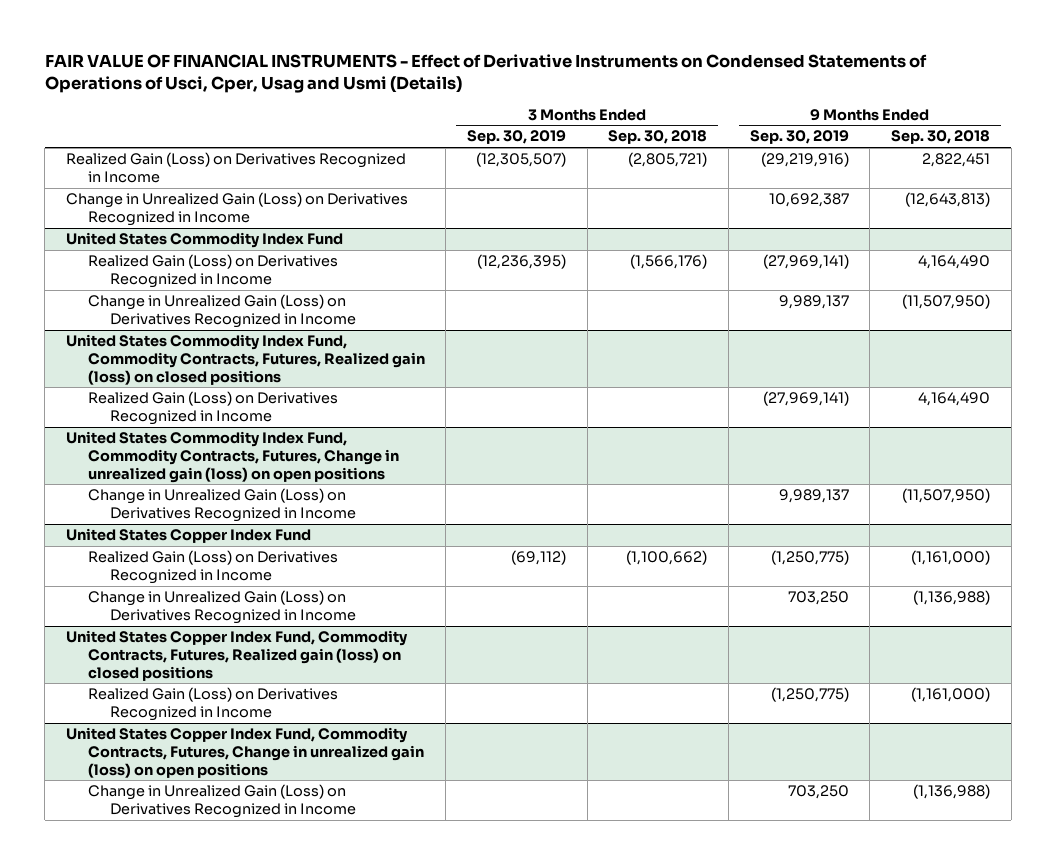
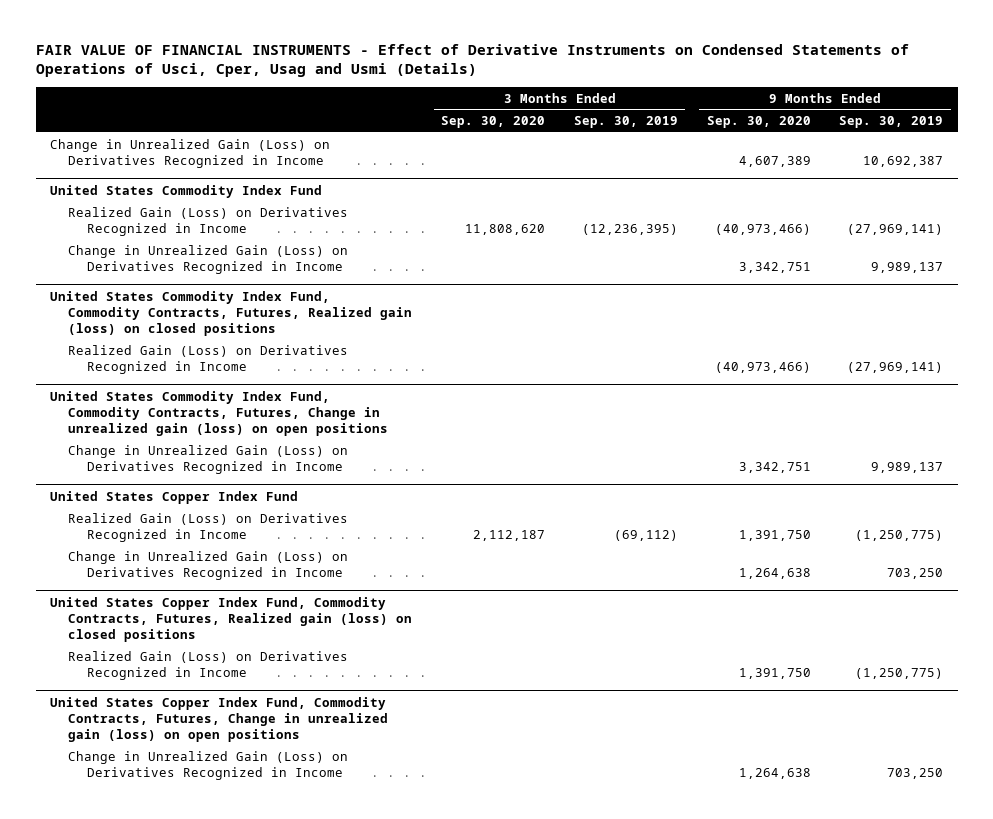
- | 3 Months Ended Sep. 30, 2019 | 3 Months Ended Sep. 30, 2018 | 9 Months Ended Sep. 30, 2019 | 9 Months Ended Sep. 30, 2018
+ | 3 Months Ended Sep. 30, 2020 | 3 Months Ended Sep. 30, 2019 | 9 Months Ended Sep. 30, 2020 | 9 Months Ended Sep. 30, 2019
- Realized Gain (Loss) on Derivatives Recognized in Income | (12,305,507) | (2,805,721) | (29,219,916) | 2,822,451

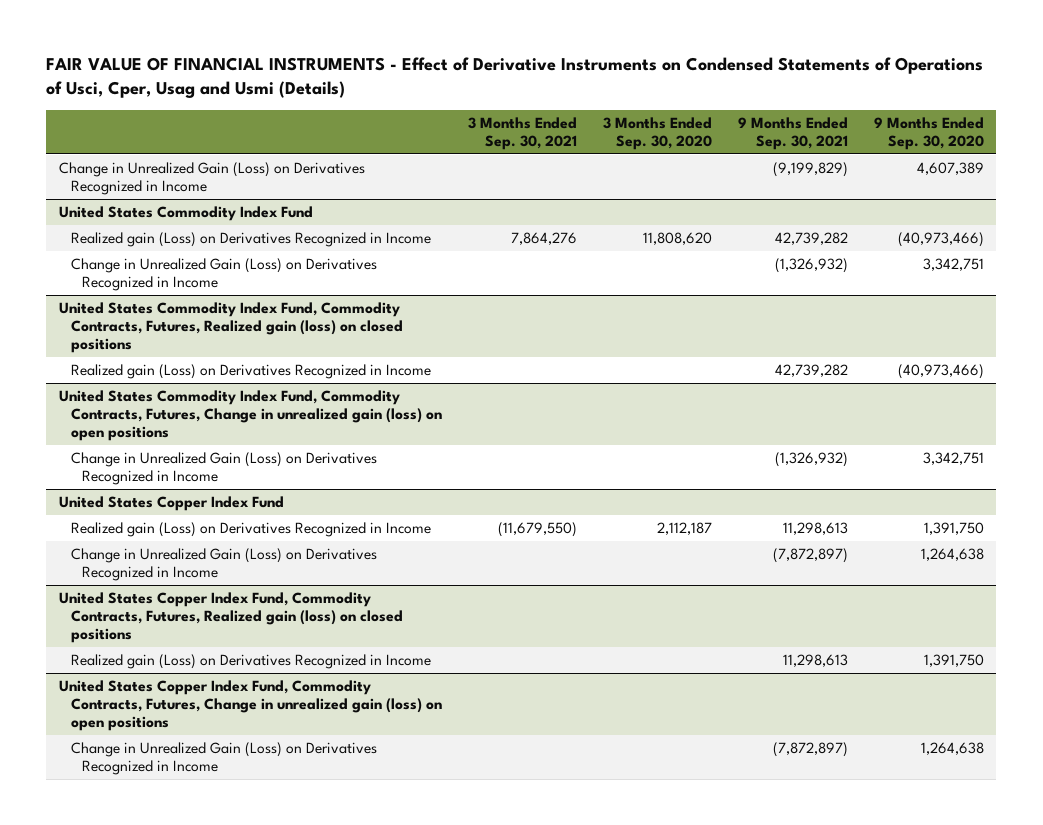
- | 3 Months Ended Sep. 30, 2020 | 3 Months Ended Sep. 30, 2019 | 9 Months Ended Sep. 30, 2020 | 9 Months Ended Sep. 30, 2019
+ | 3 Months Ended Sep. 30, 2021 | 3 Months Ended Sep. 30, 2020 | 9 Months Ended Sep. 30, 2021 | 9 Months Ended Sep. 30, 2020
@ United States Commodity Index Fund
- Realized Gain (Loss) on Derivatives Recognized in Income | 11,808,620 | (12,236,395) | (40,973,466) | (27,969,141)
+ Realized gain (Loss) on Derivatives Recognized in Income | 7,864,276 | 11,808,620 | 42,739,282 | (40,973,466)
@ United States Commodity Index Fund, Commodity Contracts, Futures, Realized gain (loss) on closed positions
- Realized Gain (Loss) on Derivatives Recognized in Income | | | (40,973,466) | (27,969,141)
+ Realized gain (Loss) on Derivatives Recognized in Income | | | 42,739,282 | (40,973,466)
@ United States Copper Index Fund
- Realized Gain (Loss) on Derivatives Recognized in Income | 2,112,187 | (69,112) | 1,391,750 | (1,250,775)
+ Realized gain (Loss) on Derivatives Recognized in Income | (11,679,550) | 2,112,187 | 11,298,613 | 1,391,750
@ United States Copper Index Fund, Commodity Contracts, Futures, Realized gain (loss) on closed positions
- Realized Gain (Loss) on Derivatives Recognized in Income | | | 1,391,750 | (1,250,775)
+ Realized gain (Loss) on Derivatives Recognized in Income | | | 11,298,613 | 1,391,750

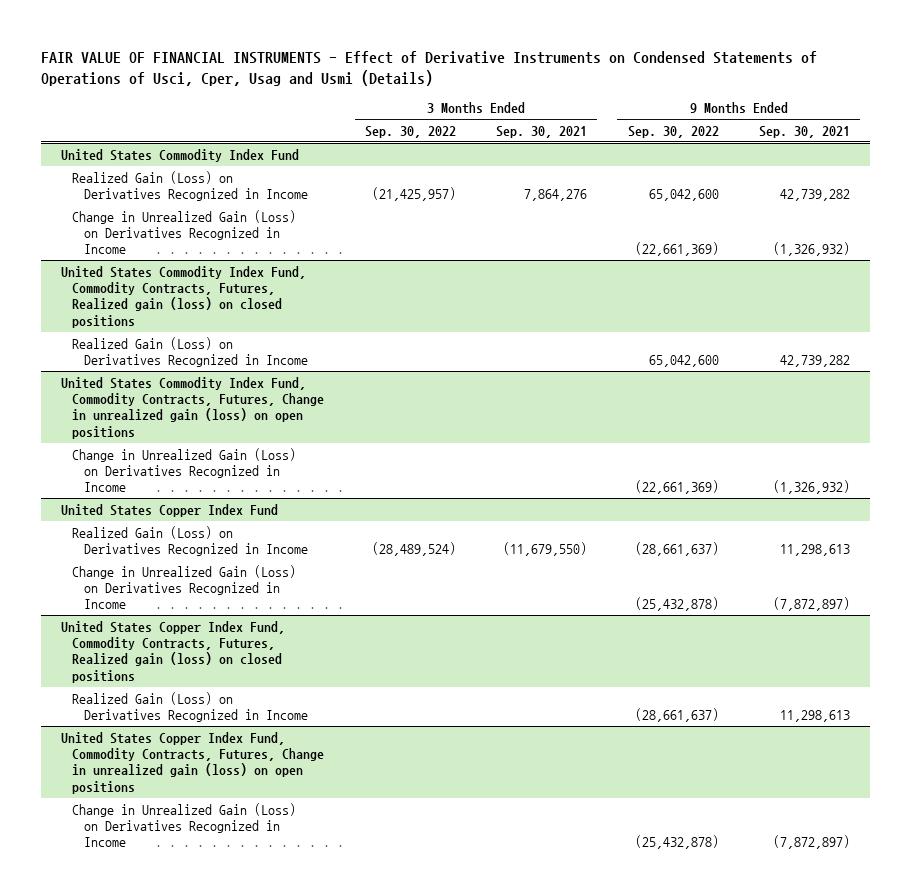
- | 3 Months Ended Sep. 30, 2021 | 3 Months Ended Sep. 30, 2020 | 9 Months Ended Sep. 30, 2021 | 9 Months Ended Sep. 30, 2020
+ | 3 Months Ended Sep. 30, 2022 | 3 Months Ended Sep. 30, 2021 | 9 Months Ended Sep. 30, 2022 | 9 Months Ended Sep. 30, 2021
- Change in Unrealized Gain (Loss) on Derivatives Recognized in Income | | | (9,199,829) | 4,607,389
@ United States Commodity Index Fund
- Realized gain (Loss) on Derivatives Recognized in Income | 7,864,276 | 11,808,620 | 42,739,282 | (40,973,466)
+ Realized Gain (Loss) on Derivatives Recognized in Income | (21,425,957) | 7,864,276 | 65,042,600 | 42,739,282
@ United States Commodity Index Fund, Commodity Contracts, Futures, Realized gain (loss) on closed positions
- Realized gain (Loss) on Derivatives Recognized in Income | | | 42,739,282 | (40,973,466)
+ Realized Gain (Loss) on Derivatives Recognized in Income | | | 65,042,600 | 42,739,282
@ United States Copper Index Fund
- Realized gain (Loss) on Derivatives Recognized in Income | (11,679,550) | 2,112,187 | 11,298,613 | 1,391,750
+ Realized Gain (Loss) on Derivatives Recognized in Income | (28,489,524) | (11,679,550) | (28,661,637) | 11,298,613
@ United States Copper Index Fund, Commodity Contracts, Futures, Realized gain (loss) on closed positions
- Realized gain (Loss) on Derivatives Recognized in Income | | | 11,298,613 | 1,391,750
+ Realized Gain (Loss) on Derivatives Recognized in Income | | | (28,661,637) | 11,298,613

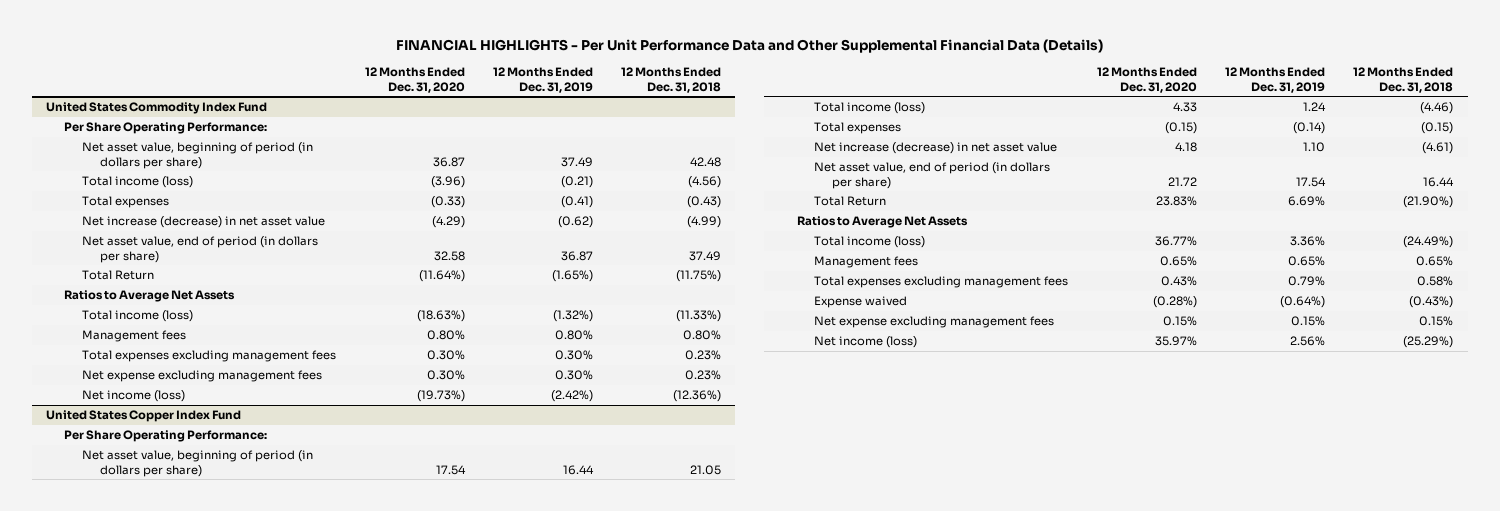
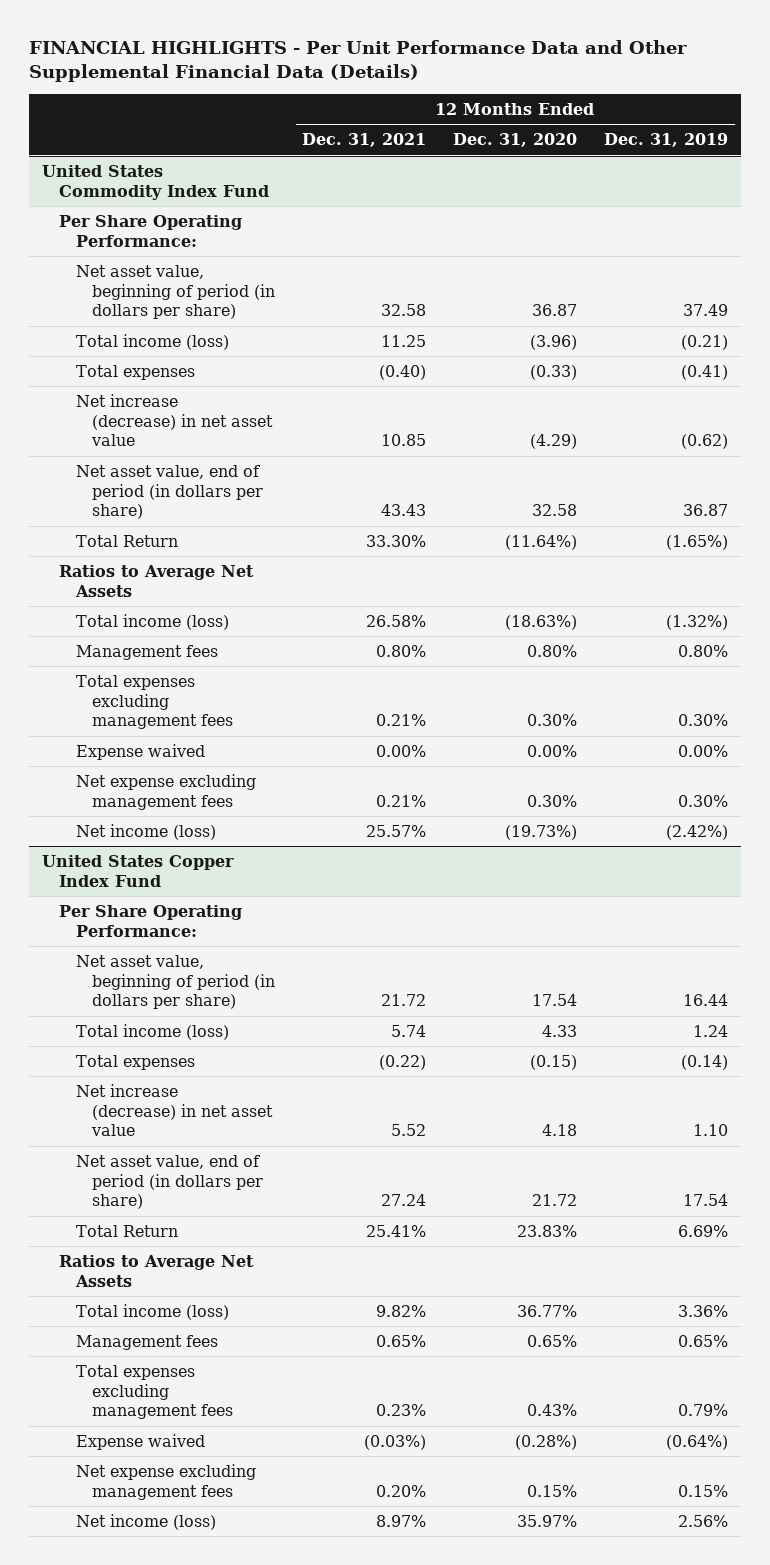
- | 12 Months Ended Dec. 31, 2020 | 12 Months Ended Dec. 31, 2019 | 12 Months Ended Dec. 31, 2018
+ | 12 Months Ended Dec. 31, 2021 | 12 Months Ended Dec. 31, 2020 | 12 Months Ended Dec. 31, 2019
@ United States Commodity Index Fund
+ Expense waived | 0.00% | 0.00% | 0.00%

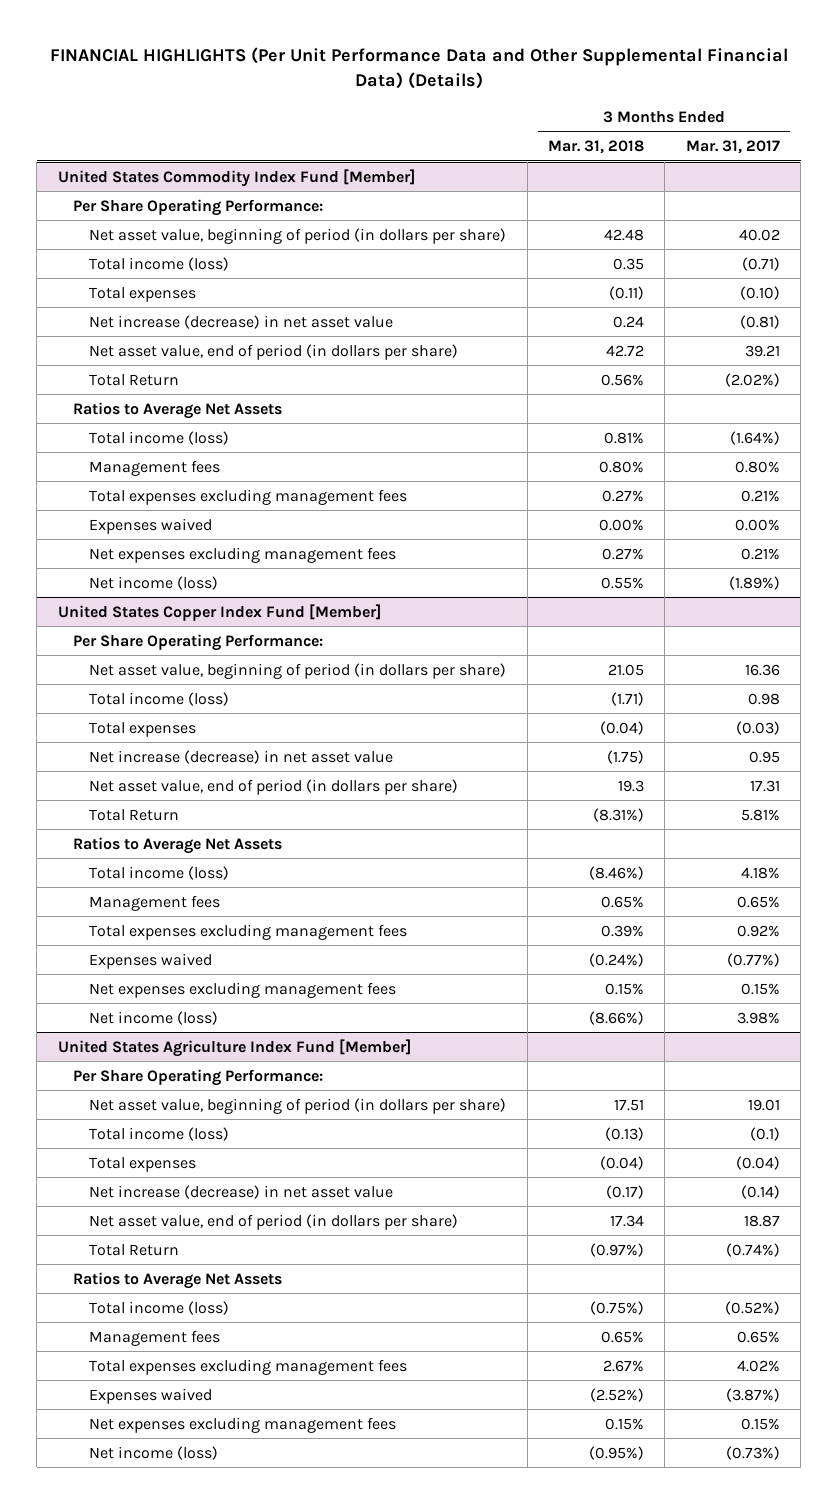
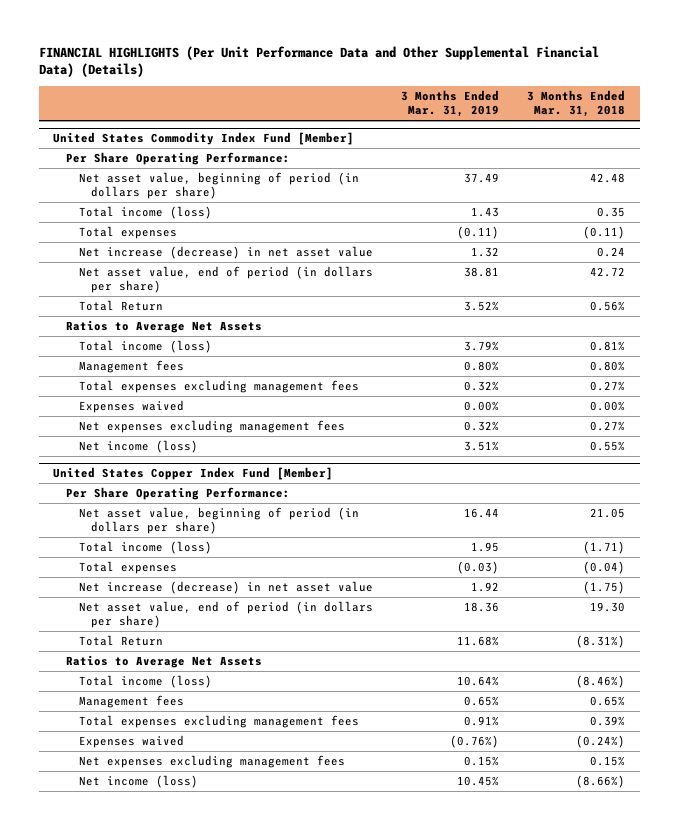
- | 3 Months Ended Mar. 31, 2018 | 3 Months Ended Mar. 31, 2017
+ | 3 Months Ended Mar. 31, 2019 | 3 Months Ended Mar. 31, 2018
@ United States Copper Index Fund [Member]
- Net asset value, end of period (in dollars per share) | 19.3 | 17.31
+ Net asset value, end of period (in dollars per share) | 18.36 | 19.30
- United States Agriculture Index Fund [Member]
- Per Share Operating Performance:
- Net asset value, beginning of period (in dollars per share) | 17.51 | 19.01
- Total income (loss) | (0.13) | (0.1)
- Total expenses | (0.04) | (0.04)
- Net increase (decrease) in net asset value | (0.17) | (0.14)
- Net asset value, end of period (in dollars per share) | 17.34 | 18.87
- Total Return | (0.97%) | (0.74%)
- Ratios to Average Net Assets
- Total income (loss) | (0.75%) | (0.52%)
- Management fees | 0.65% | 0.65%
- Total expenses excluding management fees | 2.67% | 4.02%
- Expenses waived | (2.52%) | (3.87%)
- Net expenses excluding management fees | 0.15% | 0.15%
- Net income (loss) | (0.95%) | (0.73%)

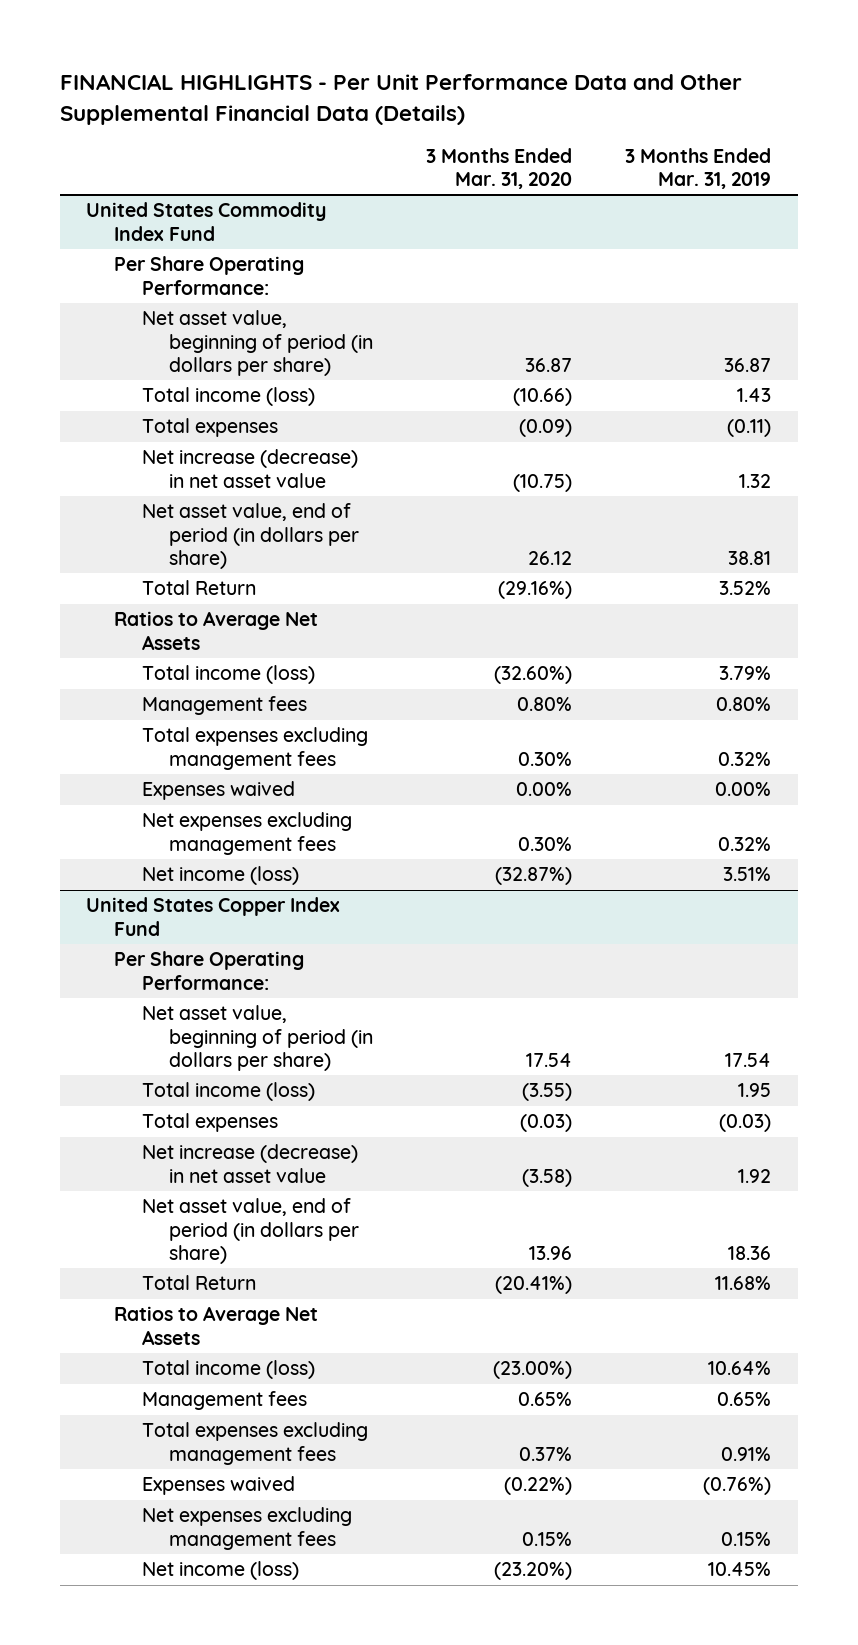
- FINANCIAL HIGHLIGHTS (Per Unit Performance Data and Other Supplemental Financial Data) (Details)
+ FINANCIAL HIGHLIGHTS - Per Unit Performance Data and Other Supplemental Financial Data (Details)
- | 3 Months Ended Mar. 31, 2019 | 3 Months Ended Mar. 31, 2018
+ | 3 Months Ended Mar. 31, 2020 | 3 Months Ended Mar. 31, 2019
- United States Commodity Index Fund [Member]
+ United States Commodity Index Fund
- Net asset value, beginning of period (in dollars per share) | 37.49 | 42.48
+ Net asset value, beginning of period (in dollars per share) | 36.87 | 36.87
- United States Copper Index Fund [Member]
+ United States Copper Index Fund
- Net asset value, beginning of period (in dollars per share) | 16.44 | 21.05
+ Net asset value, beginning of period (in dollars per share) | 17.54 | 17.54

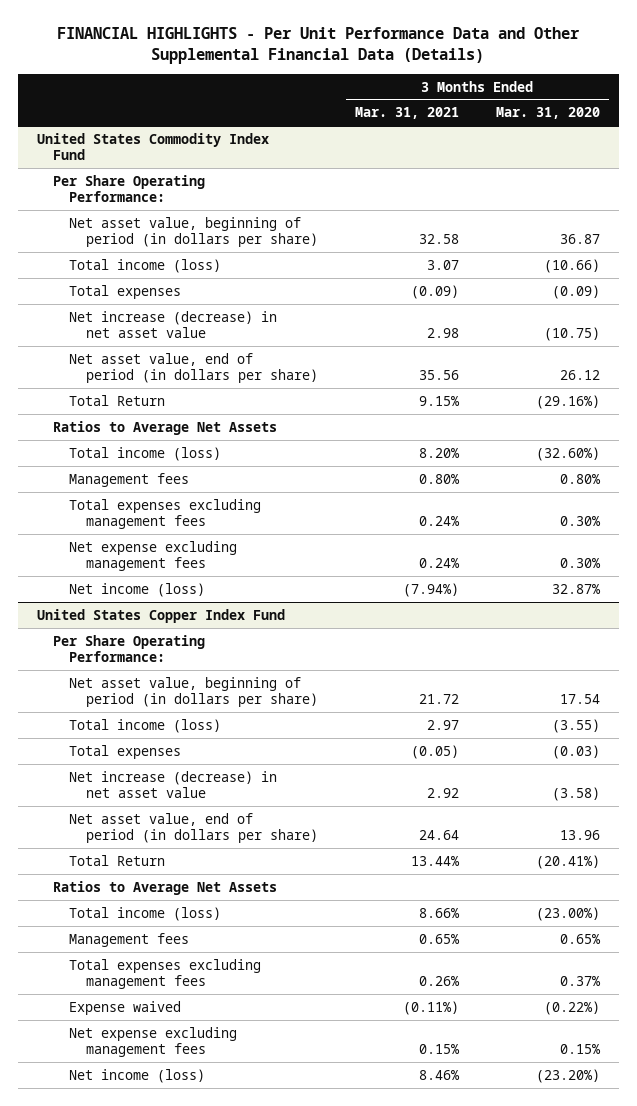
- | 3 Months Ended Mar. 31, 2020 | 3 Months Ended Mar. 31, 2019
+ | 3 Months Ended Mar. 31, 2021 | 3 Months Ended Mar. 31, 2020
@ United States Commodity Index Fund
- Expenses waived | 0.00% | 0.00%
- Net expenses excluding management fees | 0.30% | 0.32%
- Net income (loss) | (32.87%) | 3.51%
+ Net expense excluding management fees | 0.24% | 0.30%
+ Net income (loss) | (7.94%) | 32.87%
@ United States Copper Index Fund
- Expenses waived | (0.22%) | (0.76%)
- Net expenses excluding management fees | 0.15% | 0.15%
+ Expense waived | (0.11%) | (0.22%)
+ Net expense excluding management fees | 0.15% | 0.15%

